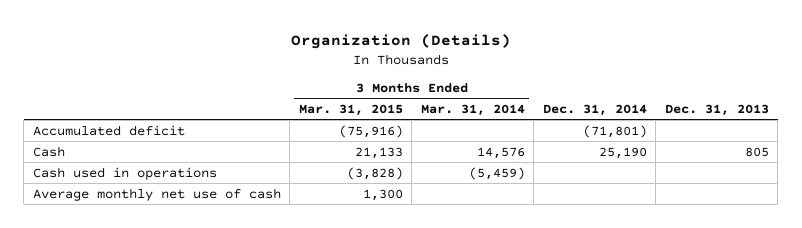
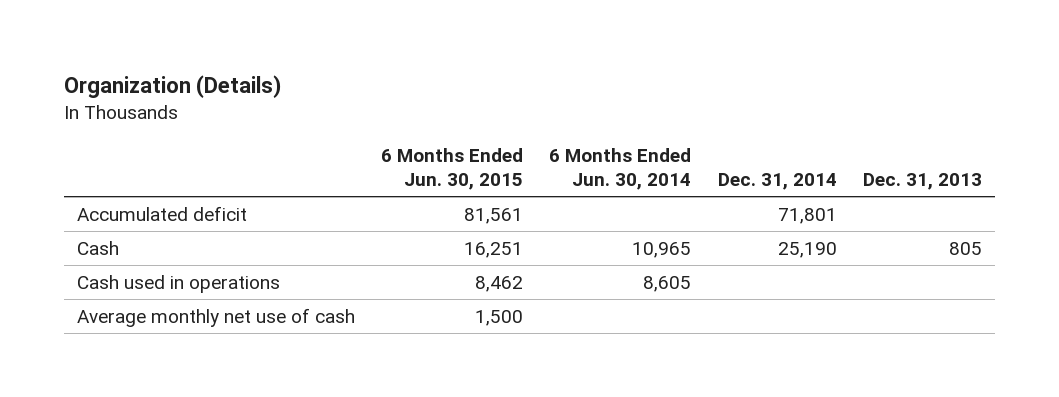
- | 3 Months Ended Mar. 31, 2015 | 3 Months Ended Mar. 31, 2014 | Dec. 31, 2014 | Dec. 31, 2013
+ | 6 Months Ended Jun. 30, 2015 | 6 Months Ended Jun. 30, 2014 | Dec. 31, 2014 | Dec. 31, 2013
- Accumulated deficit | (75,916) | | (71,801) |
+ Accumulated deficit | 81,561 | | 71,801 |

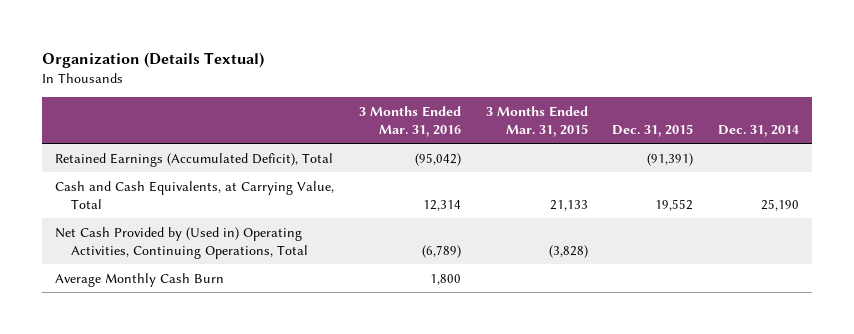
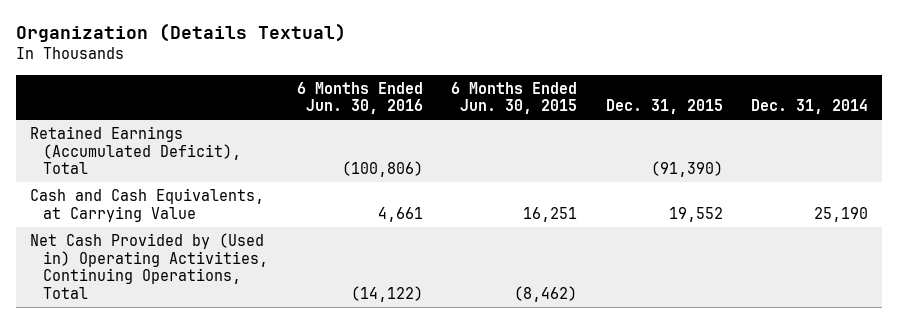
- | 3 Months Ended Mar. 31, 2016 | 3 Months Ended Mar. 31, 2015 | Dec. 31, 2015 | Dec. 31, 2014
+ | 6 Months Ended Jun. 30, 2016 | 6 Months Ended Jun. 30, 2015 | Dec. 31, 2015 | Dec. 31, 2014
- Retained Earnings (Accumulated Deficit), Total | (95,042) | | (91,391) |
- Cash and Cash Equivalents, at Carrying Value, Total | 12,314 | 21,133 | 19,552 | 25,190
+ Retained Earnings (Accumulated Deficit), Total | (100,806) | | (91,390) |
+ Cash and Cash Equivalents, at Carrying Value | 4,661 | 16,251 | 19,552 | 25,190
- Average Monthly Cash Burn | 1,800 | | |

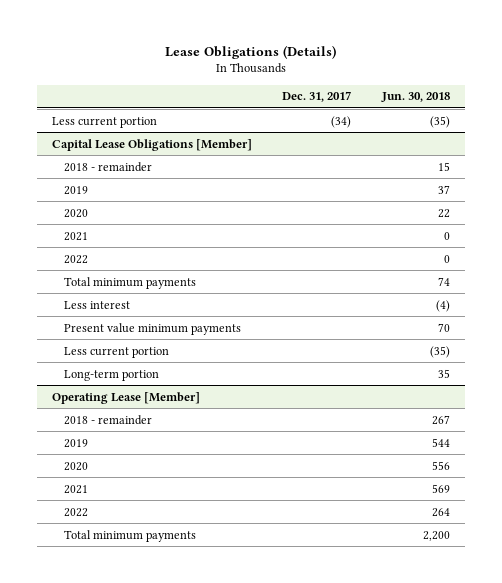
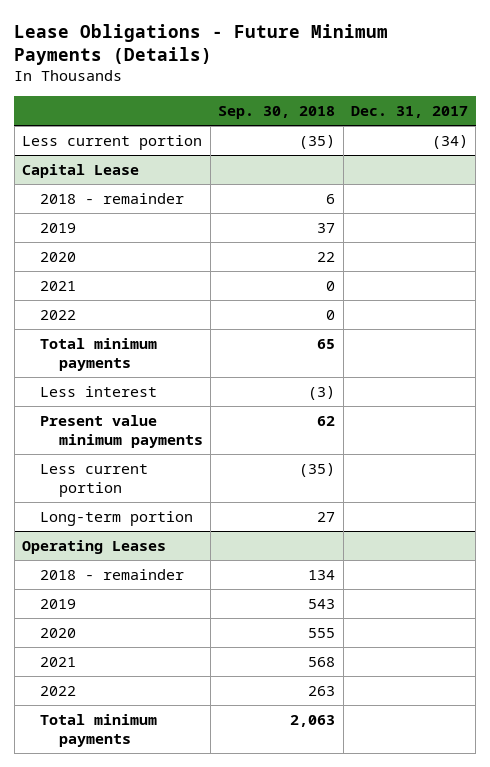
- Lease Obligations (Details)
+ Lease Obligations - Future Minimum Payments (Details)
- | Dec. 31, 2017 | Jun. 30, 2018
+ | Sep. 30, 2018 | Dec. 31, 2017
- Capital Lease Obligations [Member]
+ Capital Lease
- Operating Lease [Member]
+ Operating Leases

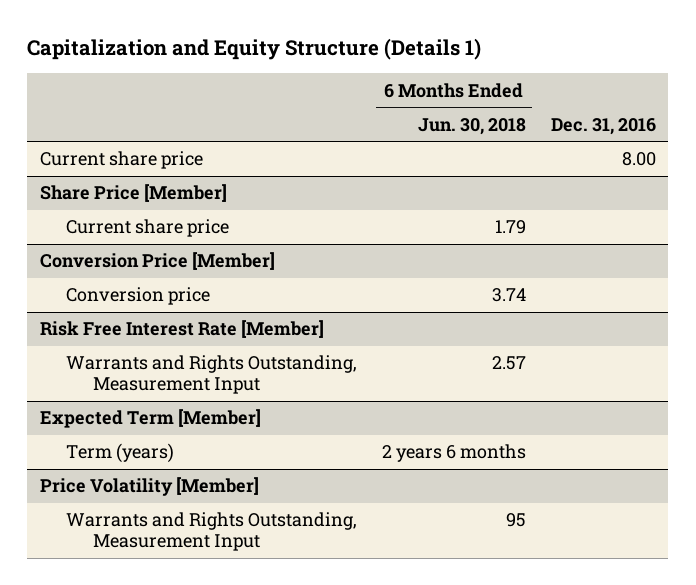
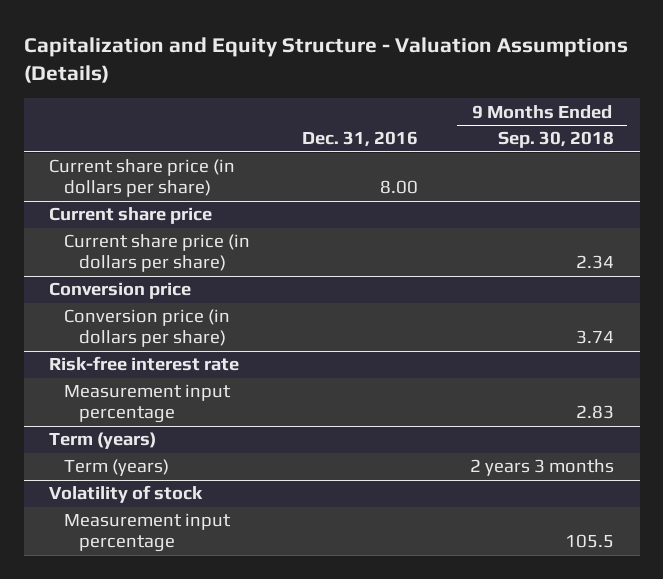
- Capitalization and Equity Structure (Details 1)
+ Capitalization and Equity Structure - Valuation Assumptions (Details)
- | 6 Months Ended Jun. 30, 2018 | Dec. 31, 2016
+ | Dec. 31, 2016 | 9 Months Ended Sep. 30, 2018
- Current share price | | 8.00
- Share Price [Member]
- Current share price | 1.79 |
- Conversion Price [Member]
- Conversion price | 3.74 |
- Risk Free Interest Rate [Member]
- Warrants and Rights Outstanding, Measurement Input | 2.57 |
- Expected Term [Member]
+ Current share price (in dollars per share) | 8.00 |
+ Current share price
+ Current share price (in dollars per share) | | 2.34
+ Conversion price
+ Conversion price (in dollars per share) | | 3.74
+ Risk-free interest rate
+ Measurement input percentage | | 2.83
+ Term (years)
- Price Volatility [Member]
- Warrants and Rights Outstanding, Measurement Input | 95 |
+ Volatility of stock
+ Measurement input percentage | | 105.5

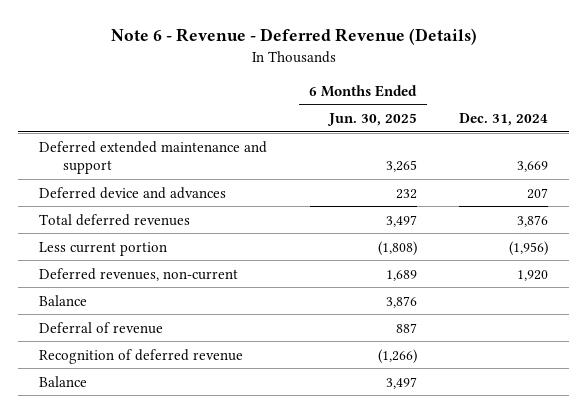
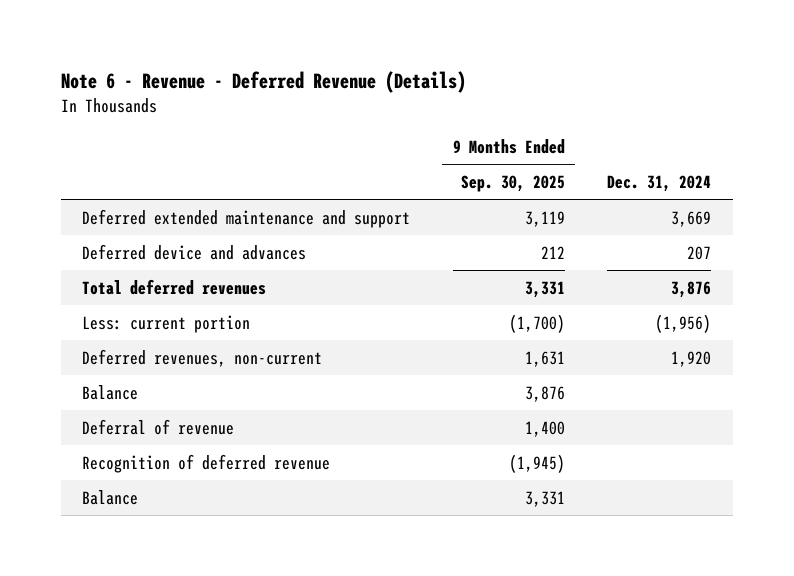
- | 6 Months Ended Jun. 30, 2025 | Dec. 31, 2024
+ | 9 Months Ended Sep. 30, 2025 | Dec. 31, 2024
- Less current portion | (1,808) | (1,956)
+ Less: current portion | (1,700) | (1,956)

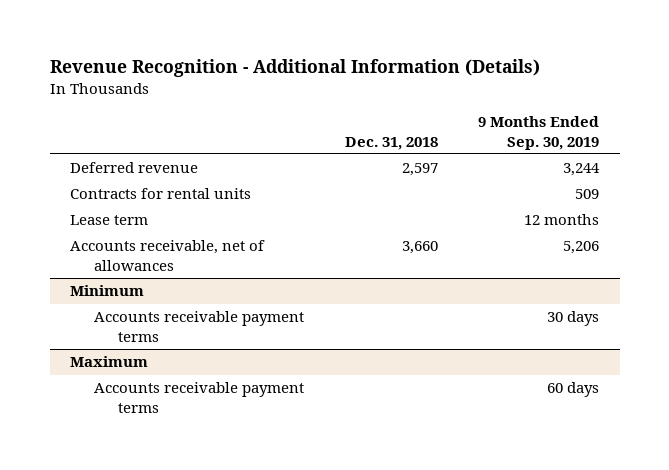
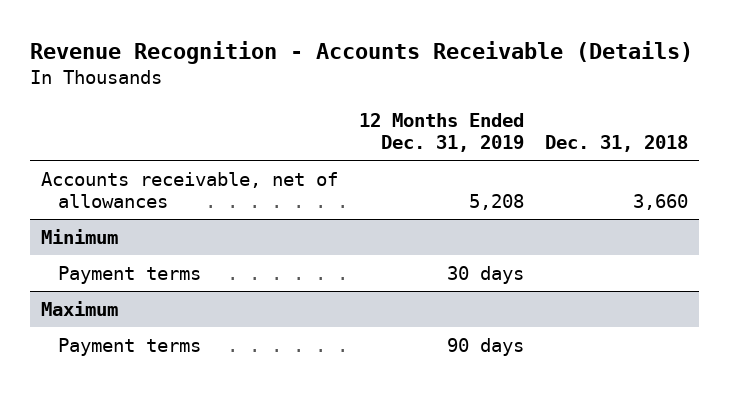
- Revenue Recognition - Additional Information (Details)
+ Revenue Recognition - Accounts Receivable (Details)
- | Dec. 31, 2018 | 9 Months Ended Sep. 30, 2019
+ | 12 Months Ended Dec. 31, 2019 | Dec. 31, 2018
- Deferred revenue | 2,597 | 3,244
- Contracts for rental units | | 509
- Lease term | | 12 months
@ Minimum
- Accounts receivable payment terms | | 30 days
+ Payment terms | 30 days |
@ Maximum
- Accounts receivable payment terms | | 60 days
+ Payment terms | 90 days |

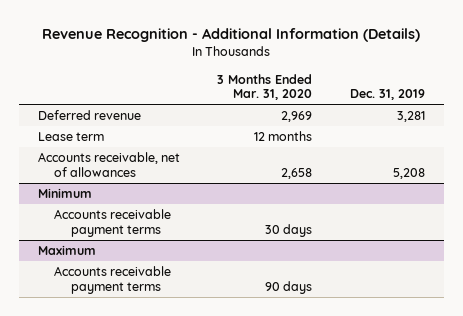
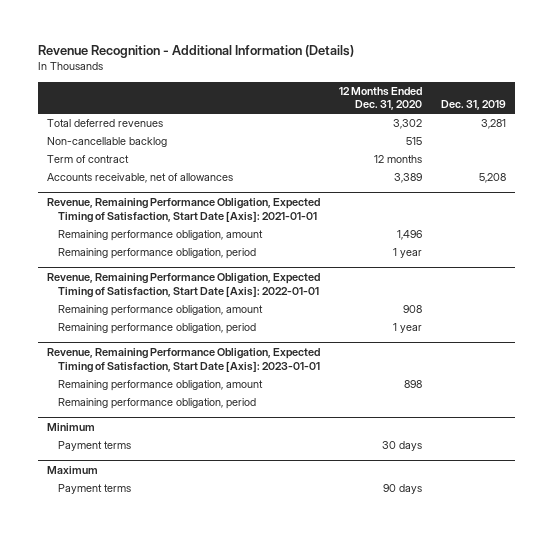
- | 3 Months Ended Mar. 31, 2020 | Dec. 31, 2019
+ | 12 Months Ended Dec. 31, 2020 | Dec. 31, 2019
- Deferred revenue | 2,969 | 3,281
- Lease term | 12 months |
+ Total deferred revenues | 3,302 | 3,281
+ Non-cancellable backlog | 515 |
+ Term of contract | 12 months |
+ Revenue, Remaining Performance Obligation, Expected Timing of Satisfaction, Start Date [Axis]: 2021-01-01
+ Remaining performance obligation, amount | 1,496 |
+ Remaining performance obligation, period | 1 year |
+ Revenue, Remaining Performance Obligation, Expected Timing of Satisfaction, Start Date [Axis]: 2022-01-01
+ Remaining performance obligation, amount | 908 |
+ Remaining performance obligation, period | 1 year |
+ Revenue, Remaining Performance Obligation, Expected Timing of Satisfaction, Start Date [Axis]: 2023-01-01
+ Remaining performance obligation, amount | 898 |
+ Remaining performance obligation, period
@ Minimum
- Accounts receivable payment terms | 30 days |
+ Payment terms | 30 days |
@ Maximum
- Accounts receivable payment terms | 90 days |
+ Payment terms | 90 days |

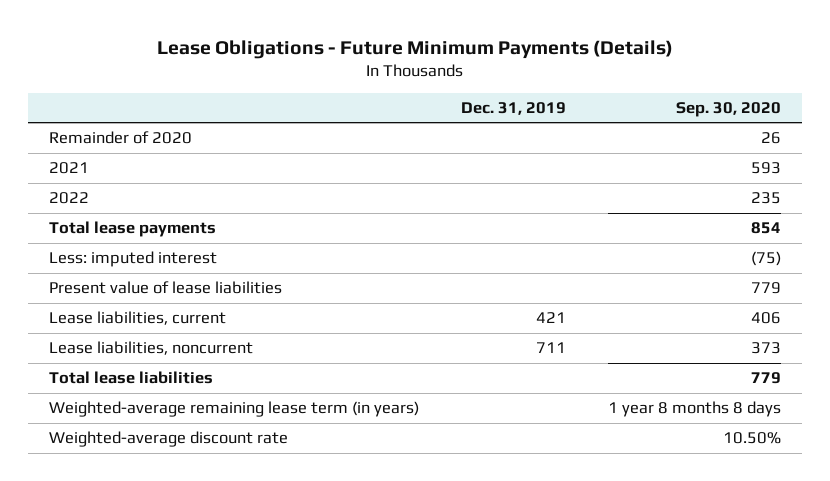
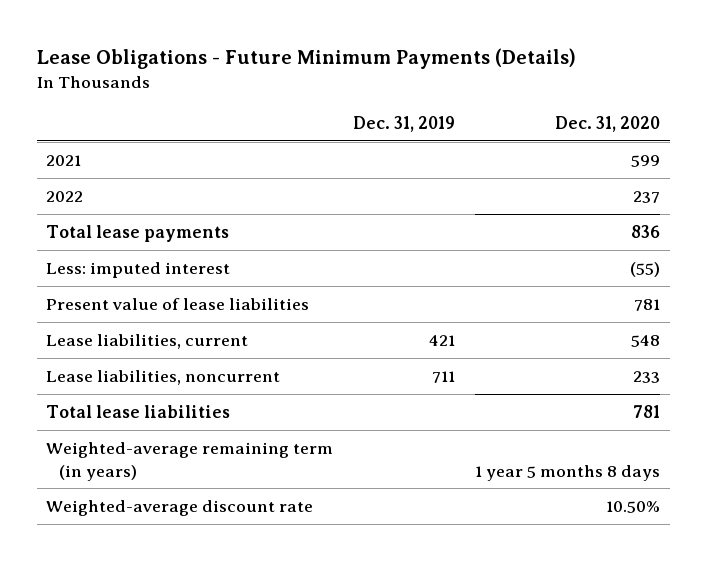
- | Dec. 31, 2019 | Sep. 30, 2020
+ | Dec. 31, 2019 | Dec. 31, 2020
- Remainder of 2020 | | 26
- Weighted-average remaining lease term (in years) | | 1 year 8 months 8 days
+ Weighted-average remaining term (in years) | | 1 year 5 months 8 days

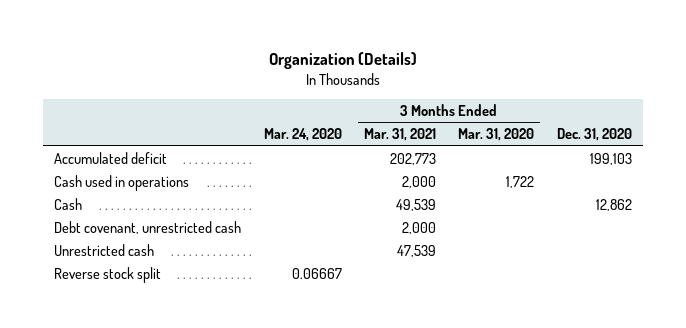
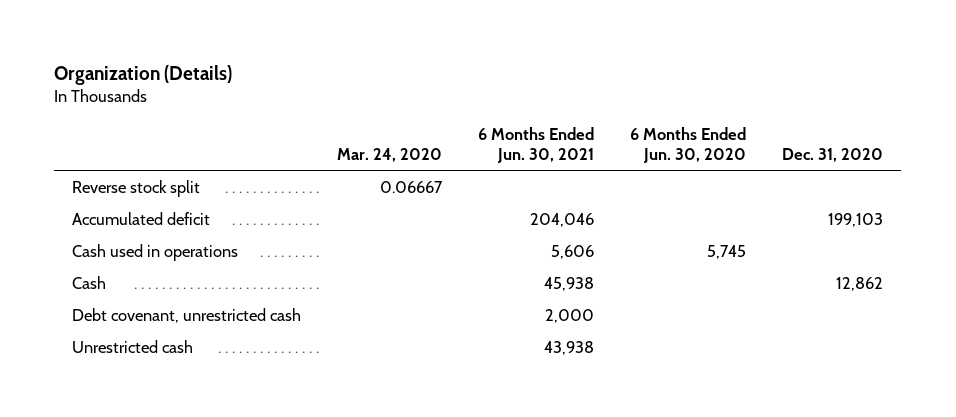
- | Mar. 24, 2020 | 3 Months Ended Mar. 31, 2021 | 3 Months Ended Mar. 31, 2020 | Dec. 31, 2020
+ | Mar. 24, 2020 | 6 Months Ended Jun. 30, 2021 | 6 Months Ended Jun. 30, 2020 | Dec. 31, 2020
moved up: Reverse stock split | 0.06667 | | |

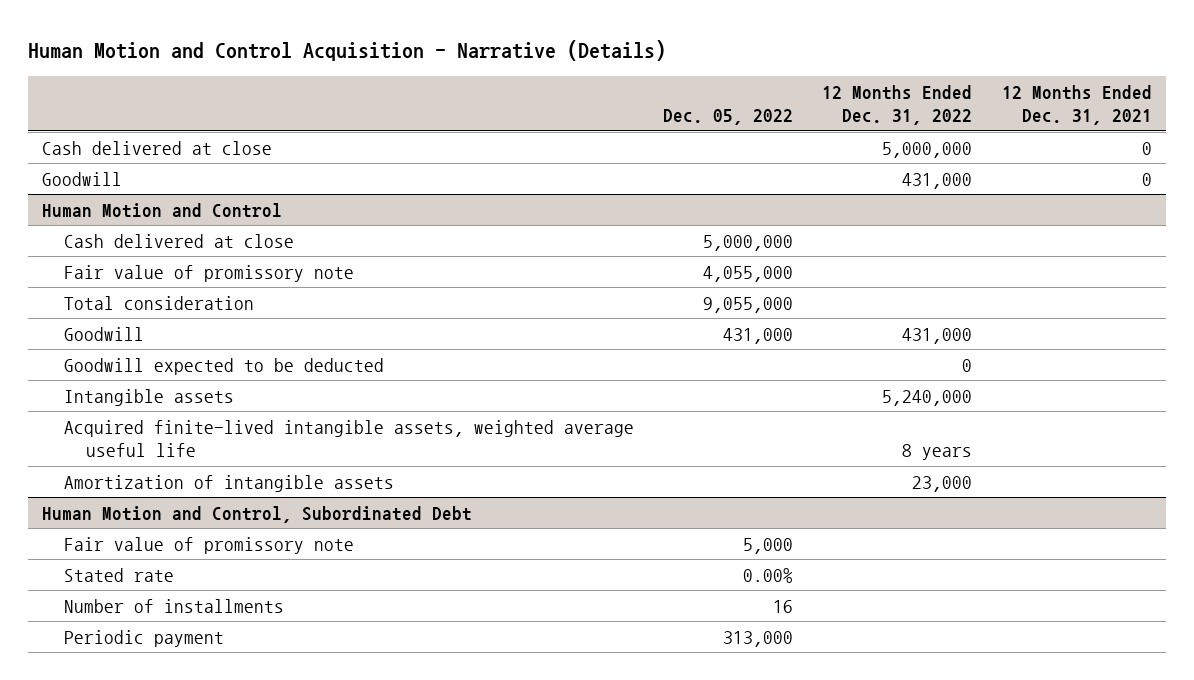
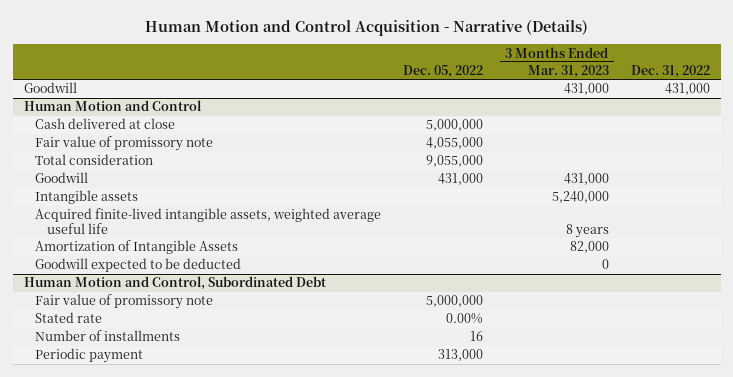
- | Dec. 05, 2022 | 12 Months Ended Dec. 31, 2022 | 12 Months Ended Dec. 31, 2021
+ | Dec. 05, 2022 | 3 Months Ended Mar. 31, 2023 | Dec. 31, 2022
- Cash delivered at close | | 5,000,000 | 0
@ Human Motion and Control
- Amortization of intangible assets | | 23,000 |
+ Amortization of Intangible Assets | | 82,000 |
moved down: Goodwill expected to be deducted | | 0 |
@ Human Motion and Control, Subordinated Debt
- Fair value of promissory note | 5,000 | |
+ Fair value of promissory note | 5,000,000 | |

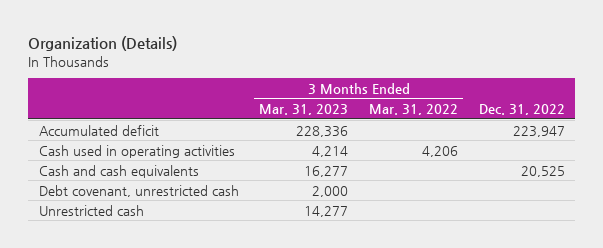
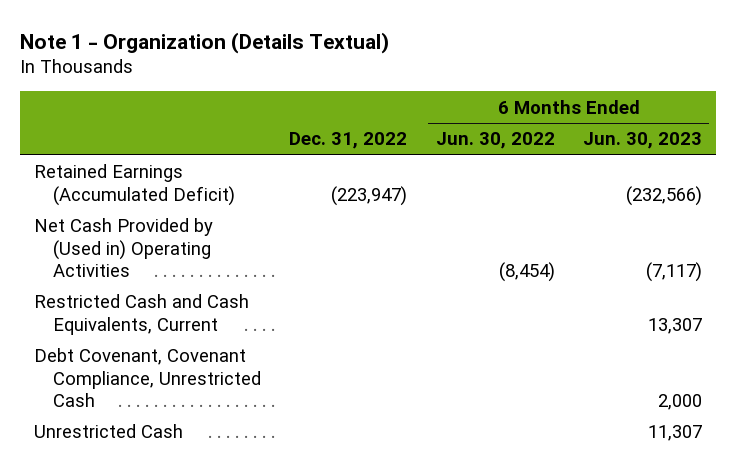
- Organization (Details)
+ Note 1 - Organization (Details Textual)
- | 3 Months Ended Mar. 31, 2023 | 3 Months Ended Mar. 31, 2022 | Dec. 31, 2022
+ | Dec. 31, 2022 | 6 Months Ended Jun. 30, 2022 | 6 Months Ended Jun. 30, 2023
- Accumulated deficit | 228,336 | | 223,947
- Cash used in operating activities | 4,214 | 4,206 |
- Cash and cash equivalents | 16,277 | | 20,525
- Debt covenant, unrestricted cash | 2,000 | |
- Unrestricted cash | 14,277 | |
+ Retained Earnings (Accumulated Deficit) | (223,947) | | (232,566)
+ Net Cash Provided by (Used in) Operating Activities | | (8,454) | (7,117)
+ Restricted Cash and Cash Equivalents, Current | | | 13,307
+ Debt Covenant, Covenant Compliance, Unrestricted Cash | | | 2,000
+ Unrestricted Cash | | | 11,307

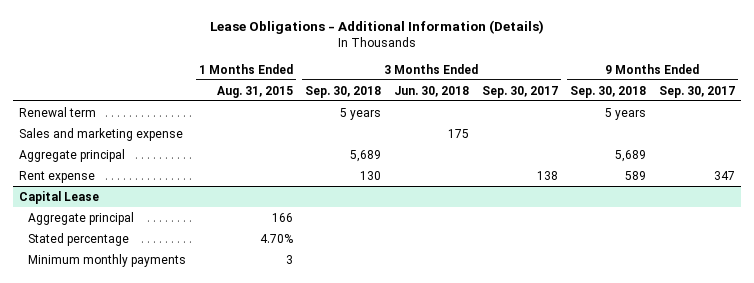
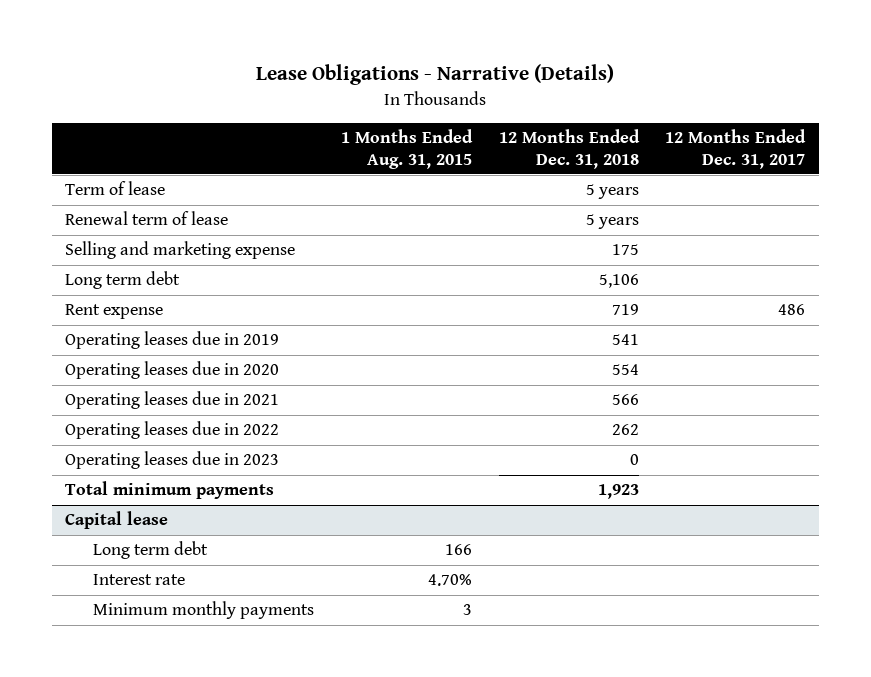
- Lease Obligations - Additional Information (Details)
+ Lease Obligations - Narrative (Details)
- | 1 Months Ended Aug. 31, 2015 | 3 Months Ended Sep. 30, 2018 | 3 Months Ended Jun. 30, 2018 | 3 Months Ended Sep. 30, 2017 | 9 Months Ended Sep. 30, 2018 | 9 Months Ended Sep. 30, 2017
+ | 1 Months Ended Aug. 31, 2015 | 12 Months Ended Dec. 31, 2018 | 12 Months Ended Dec. 31, 2017
- Renewal term | | 5 years | | | 5 years |
- Sales and marketing expense | | | 175 | | |
- Aggregate principal | | 5,689 | | | 5,689 |
+ Term of lease | | 5 years |
+ Renewal term of lease | | 5 years |
+ Selling and marketing expense | | 175 |
+ Long term debt | | 5,106 |
- Capital Lease
- Aggregate principal | 166 | | | | |
- Stated percentage | 4.70% | | | | |
+ Operating leases due in 2019 | | 541 |
+ Operating leases due in 2020 | | 554 |
+ Operating leases due in 2021 | | 566 |
+ Operating leases due in 2022 | | 262 |
+ Operating leases due in 2023 | | 0 |
+ Total minimum payments | | 1,923 |
+ Capital lease
+ Long term debt | 166 | |
+ Interest rate | 4.70% | |

